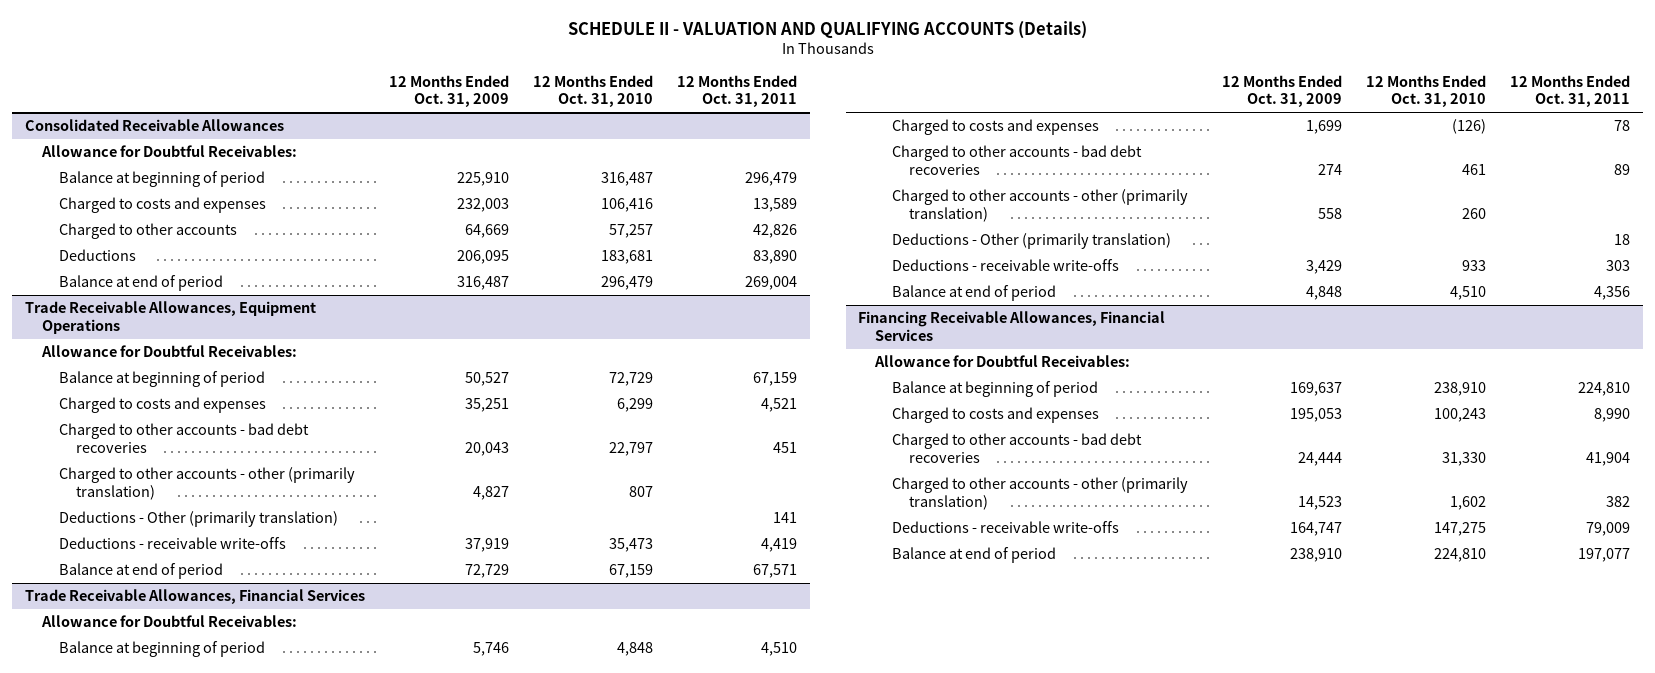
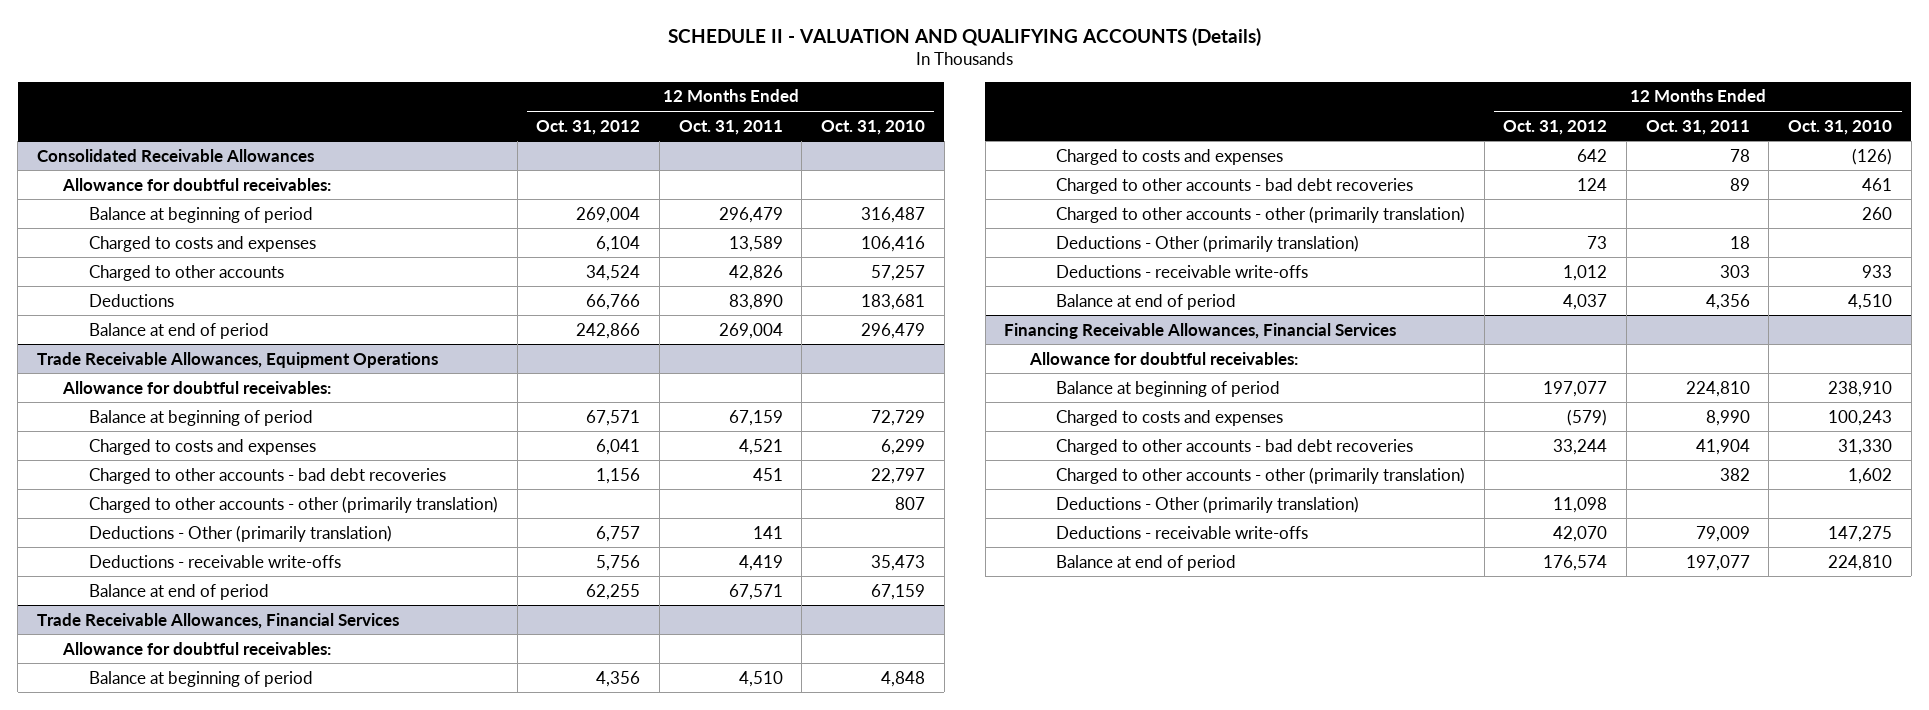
- | 12 Months Ended Oct. 31, 2009 | 12 Months Ended Oct. 31, 2010 | 12 Months Ended Oct. 31, 2011
+ | 12 Months Ended Oct. 31, 2012 | 12 Months Ended Oct. 31, 2011 | 12 Months Ended Oct. 31, 2010
@ Consolidated Receivable Allowances
- Allowance for Doubtful Receivables:
+ Allowance for doubtful receivables:
@ Trade Receivable Allowances, Equipment Operations
- Allowance for Doubtful Receivables:
+ Allowance for doubtful receivables:
@ Trade Receivable Allowances, Financial Services
- Allowance for Doubtful Receivables:
+ Allowance for doubtful receivables:
@ Financing Receivable Allowances, Financial Services
- Allowance for Doubtful Receivables:
+ Allowance for doubtful receivables:
+ Deductions - Other (primarily translation) | 11,098 | |

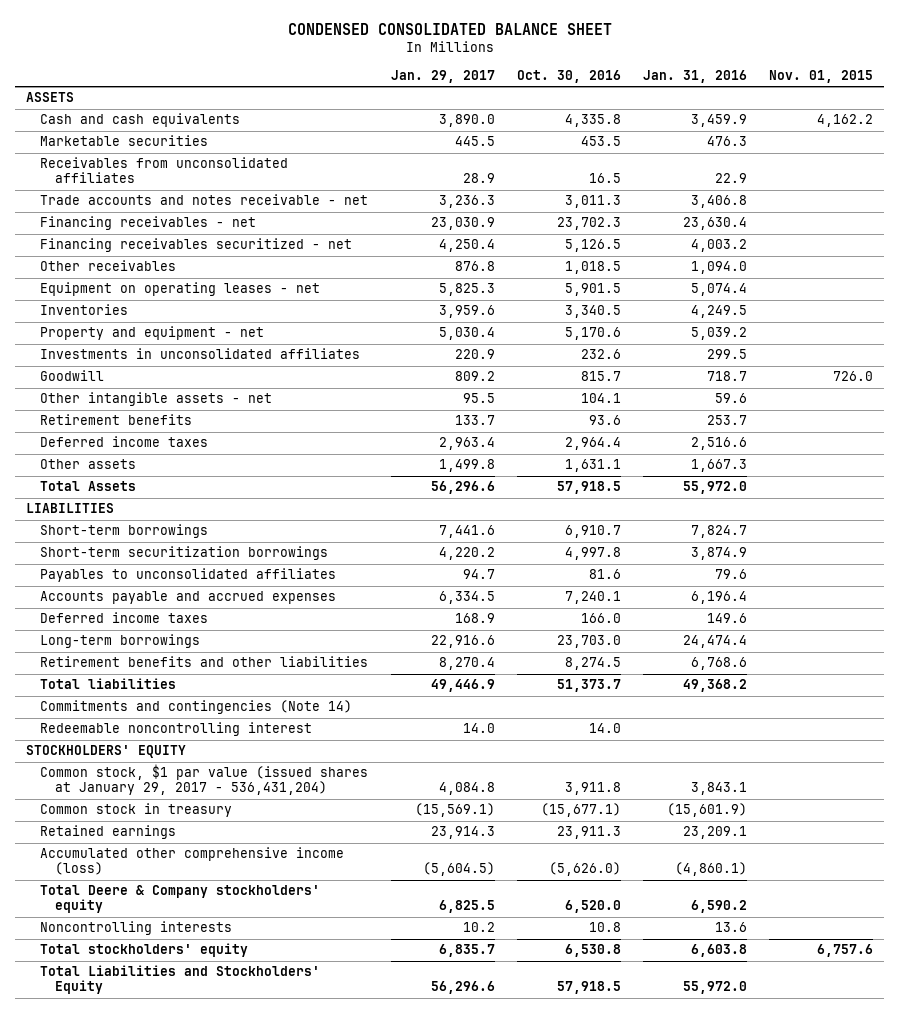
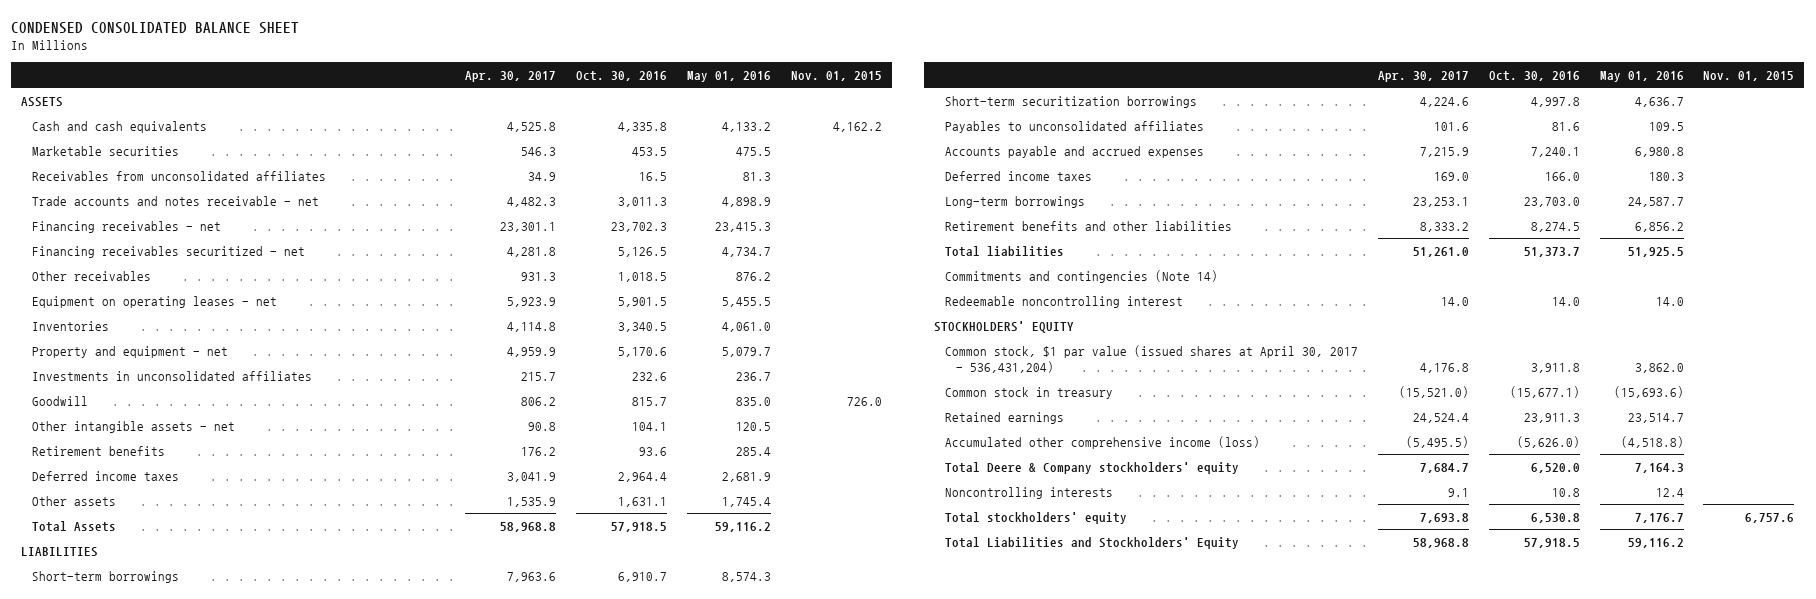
- | Jan. 29, 2017 | Oct. 30, 2016 | Jan. 31, 2016 | Nov. 01, 2015
+ | Apr. 30, 2017 | Oct. 30, 2016 | May 01, 2016 | Nov. 01, 2015
- Common stock, $1 par value (issued shares at January 29, 2017 - 536,431,204) | 4,084.8 | 3,911.8 | 3,843.1 |
+ Common stock, $1 par value (issued shares at April 30, 2017 - 536,431,204) | 4,176.8 | 3,911.8 | 3,862.0 |

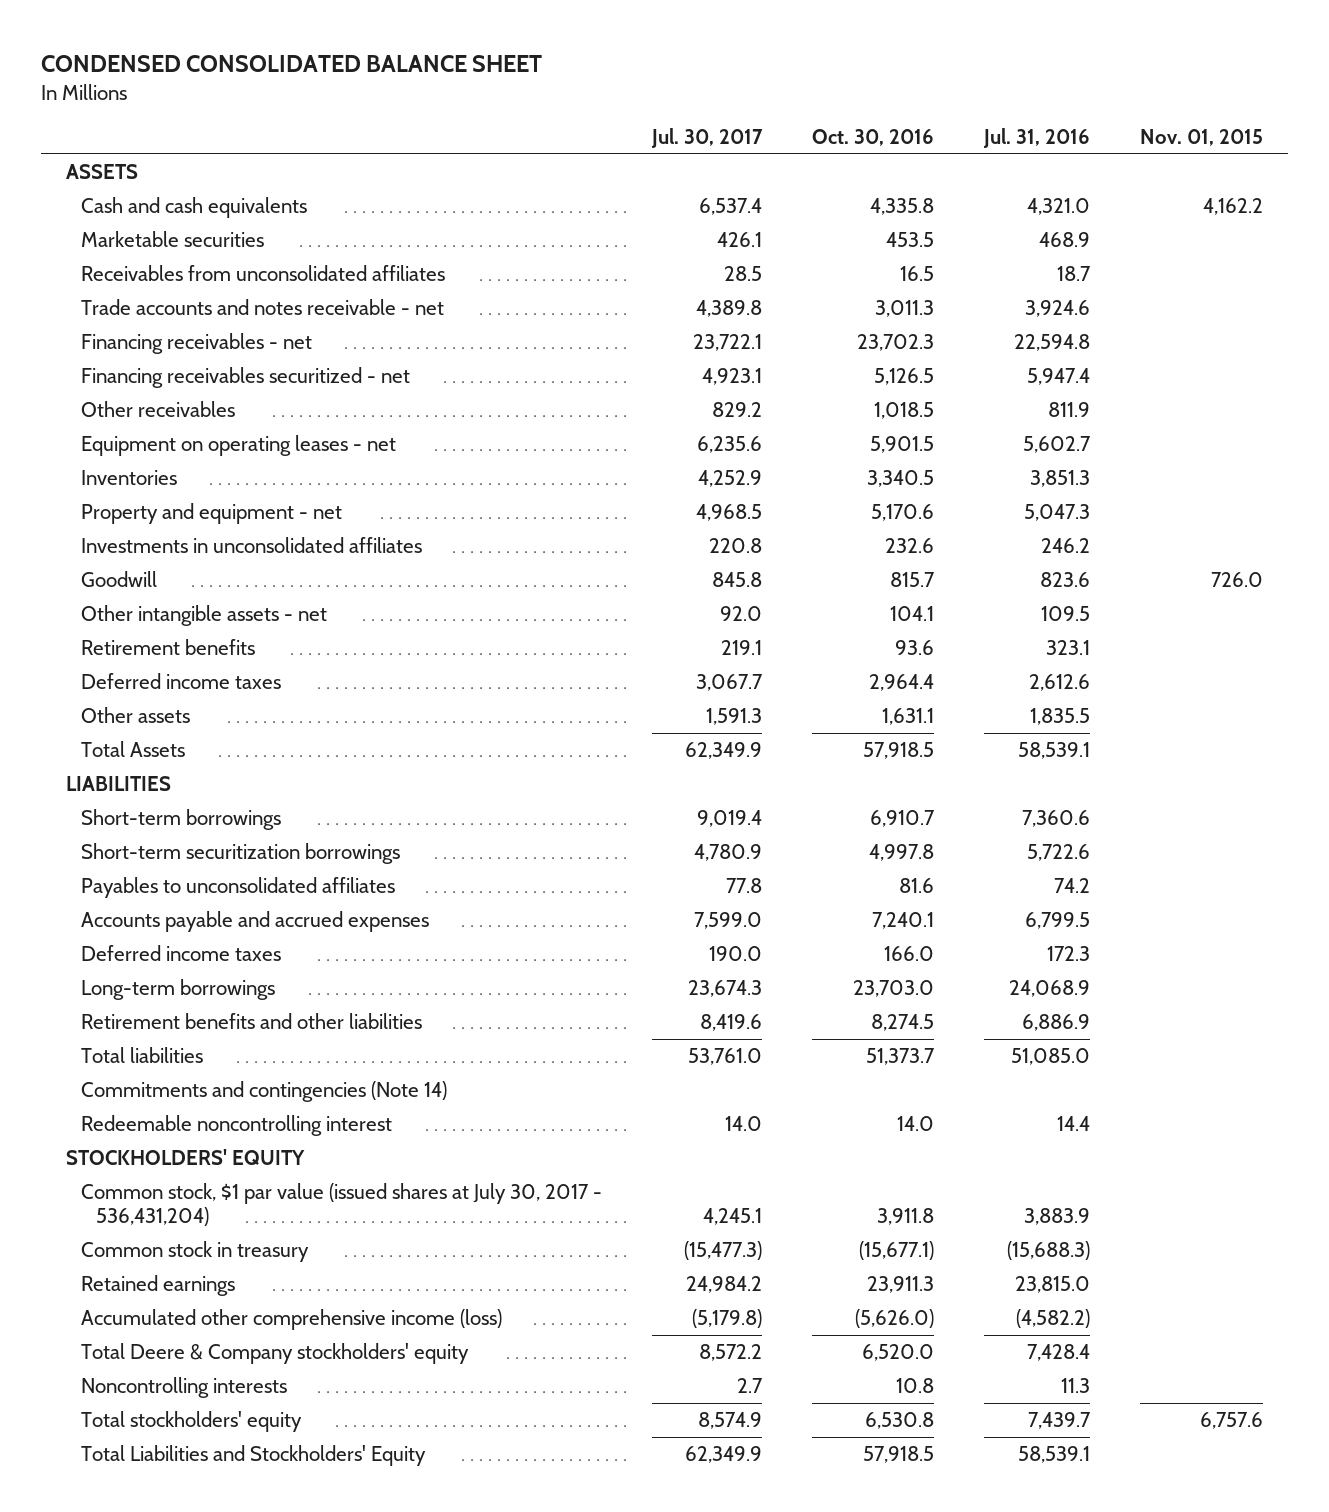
- | Apr. 30, 2017 | Oct. 30, 2016 | May 01, 2016 | Nov. 01, 2015
+ | Jul. 30, 2017 | Oct. 30, 2016 | Jul. 31, 2016 | Nov. 01, 2015
- Common stock, $1 par value (issued shares at April 30, 2017 - 536,431,204) | 4,176.8 | 3,911.8 | 3,862.0 |
+ Common stock, $1 par value (issued shares at July 30, 2017 - 536,431,204) | 4,245.1 | 3,911.8 | 3,883.9 |

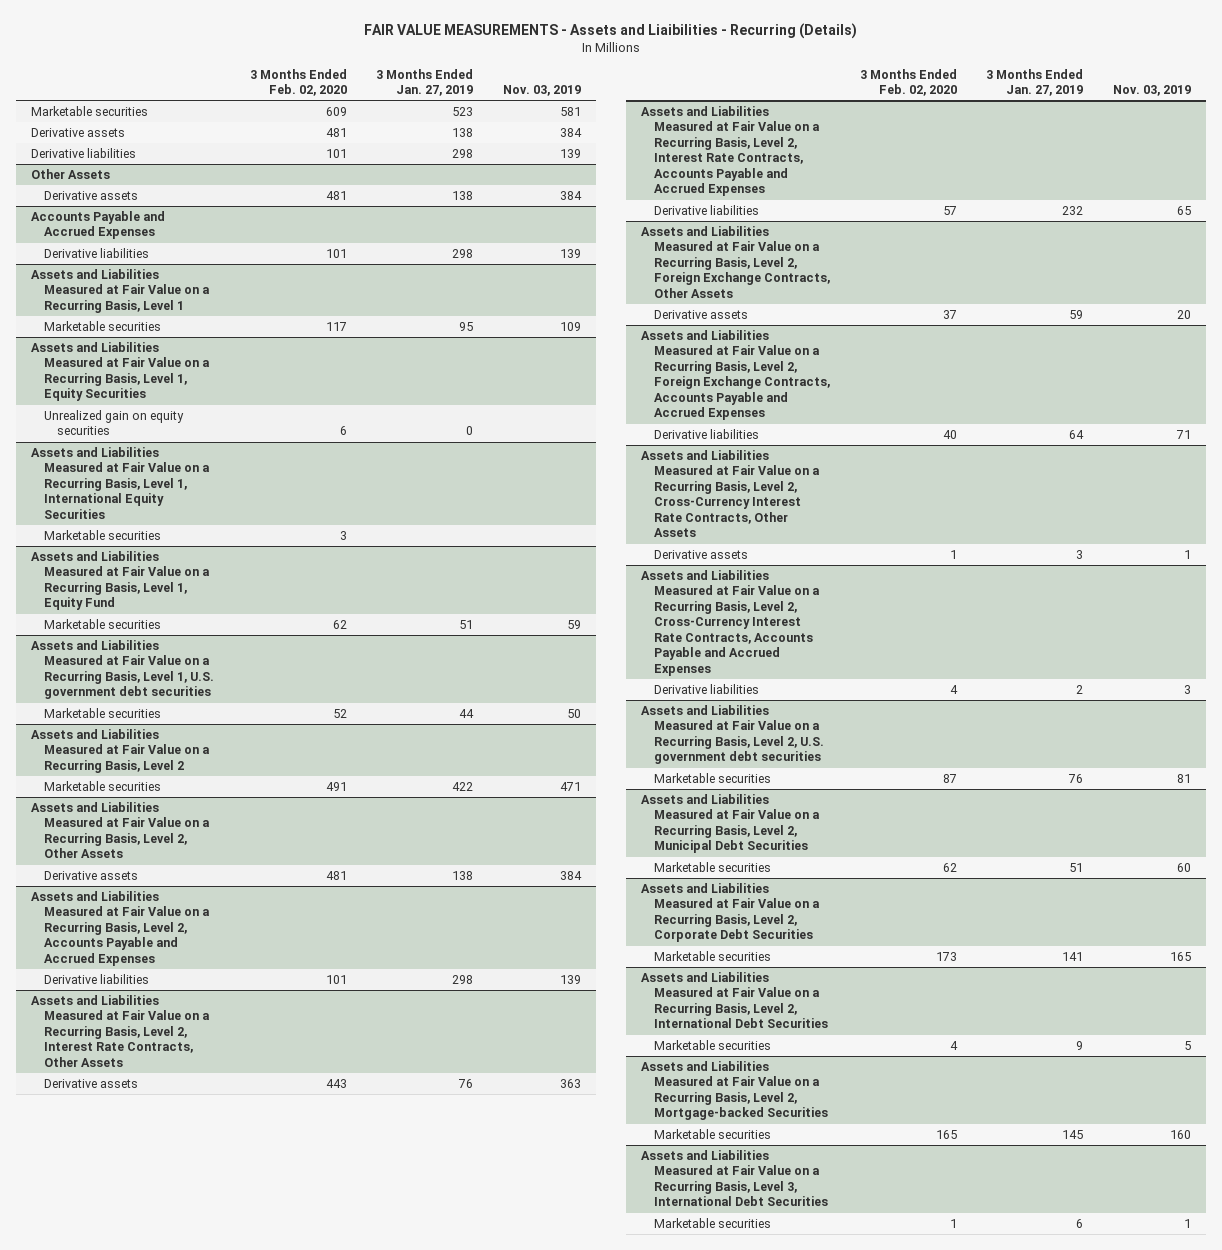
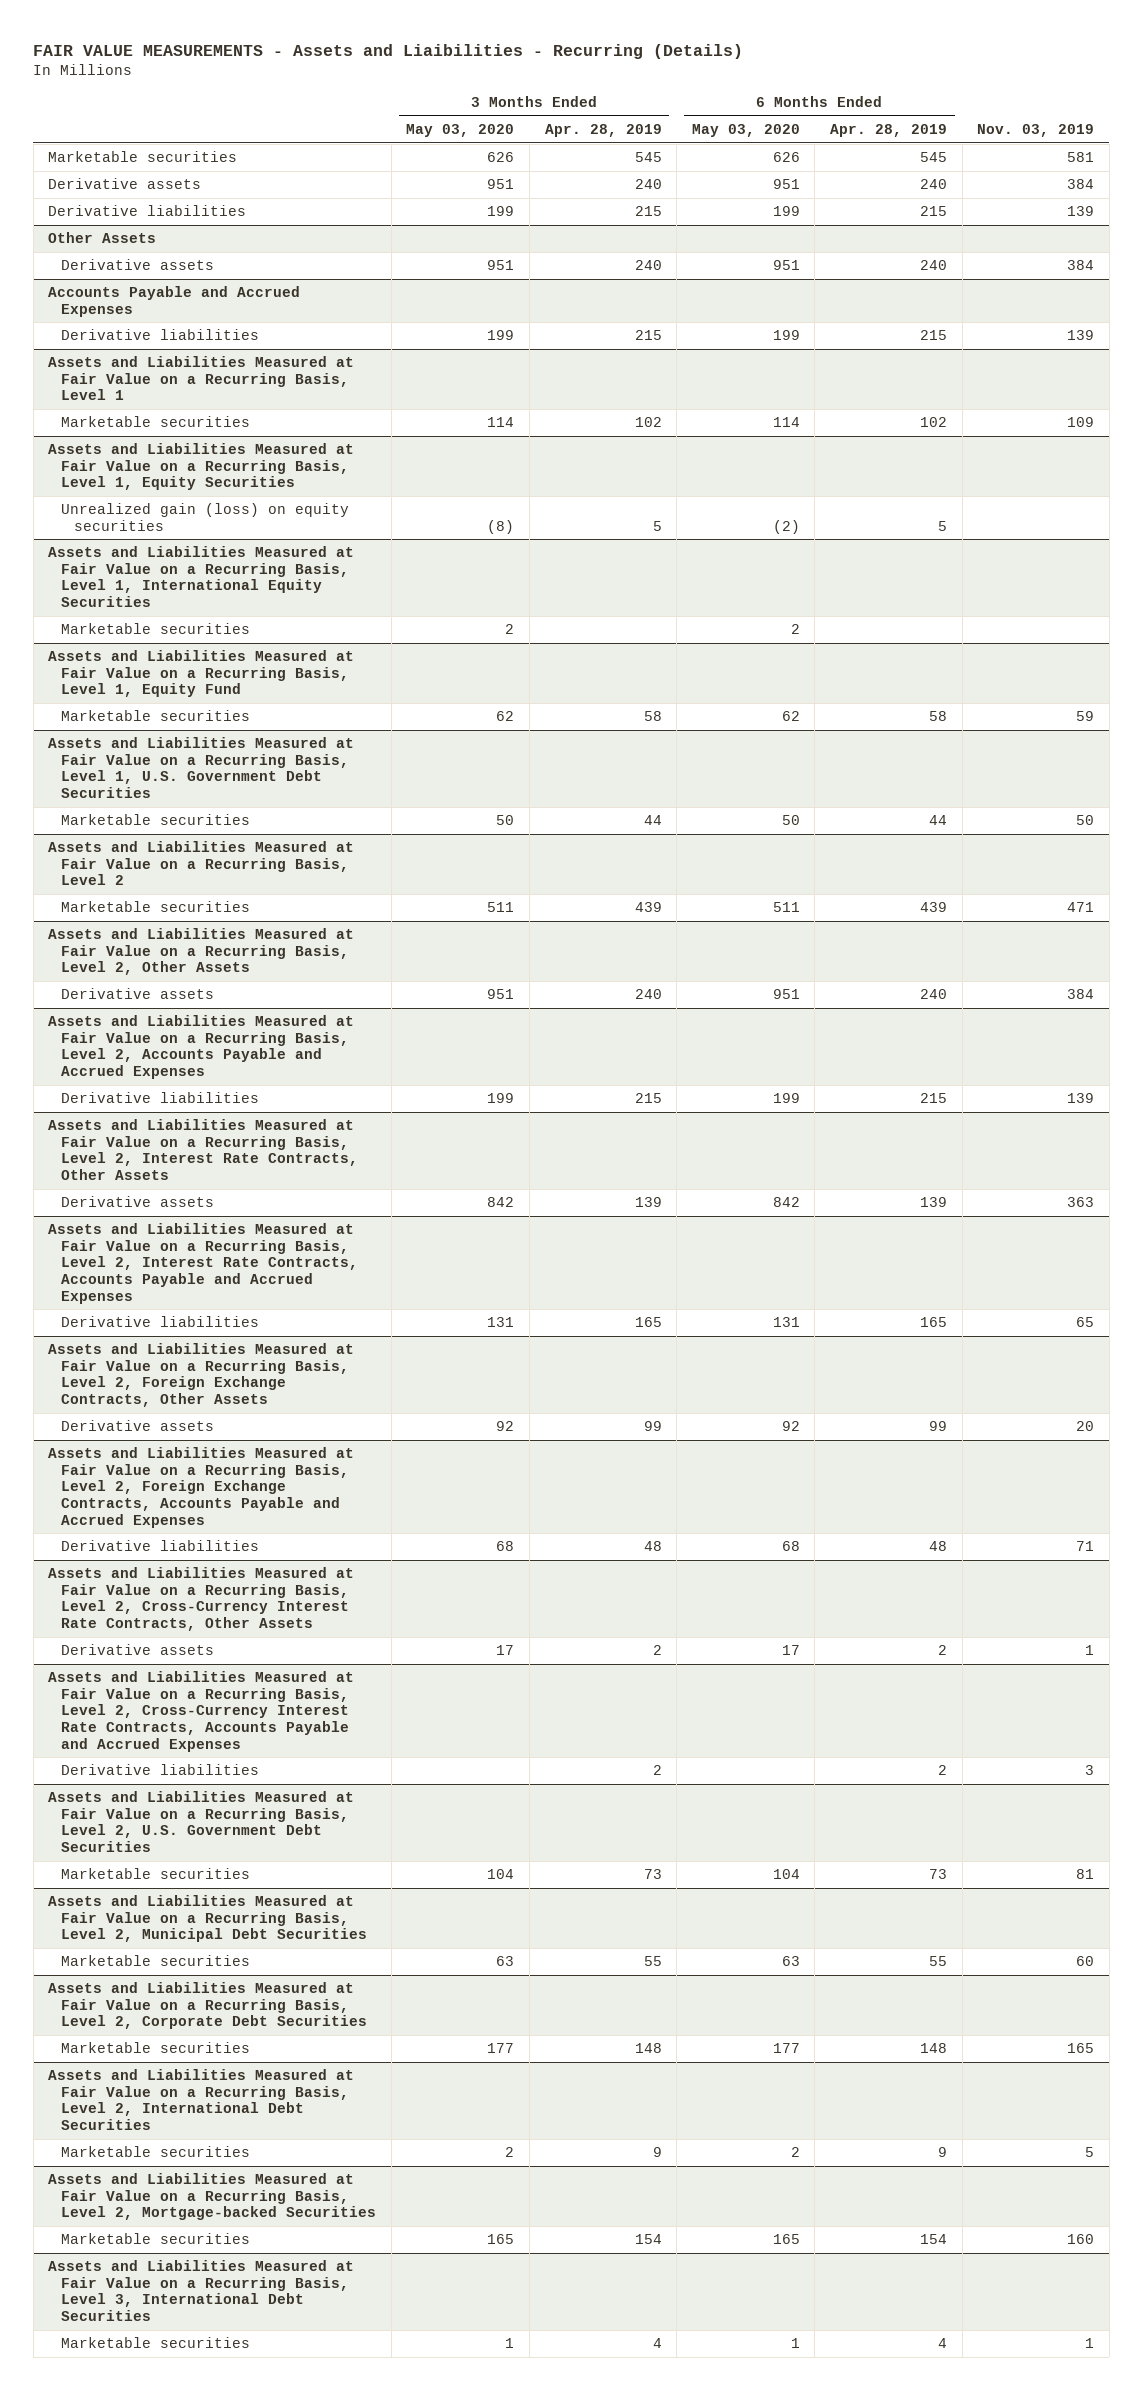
- | 3 Months Ended Feb. 02, 2020 | 3 Months Ended Jan. 27, 2019 | Nov. 03, 2019
+ | 3 Months Ended May 03, 2020 | 3 Months Ended Apr. 28, 2019 | 6 Months Ended May 03, 2020 | 6 Months Ended Apr. 28, 2019 | Nov. 03, 2019
@ Assets and Liabilities Measured at Fair Value on a Recurring Basis, Level 1, Equity Securities
- Unrealized gain on equity securities | 6 | 0 |
+ Unrealized gain (loss) on equity securities | (8) | 5 | (2) | 5 |
- Assets and Liabilities Measured at Fair Value on a Recurring Basis, Level 1, U.S. government debt securities
+ Assets and Liabilities Measured at Fair Value on a Recurring Basis, Level 1, U.S. Government Debt Securities
- Assets and Liabilities Measured at Fair Value on a Recurring Basis, Level 2, U.S. government debt securities
+ Assets and Liabilities Measured at Fair Value on a Recurring Basis, Level 2, U.S. Government Debt Securities

